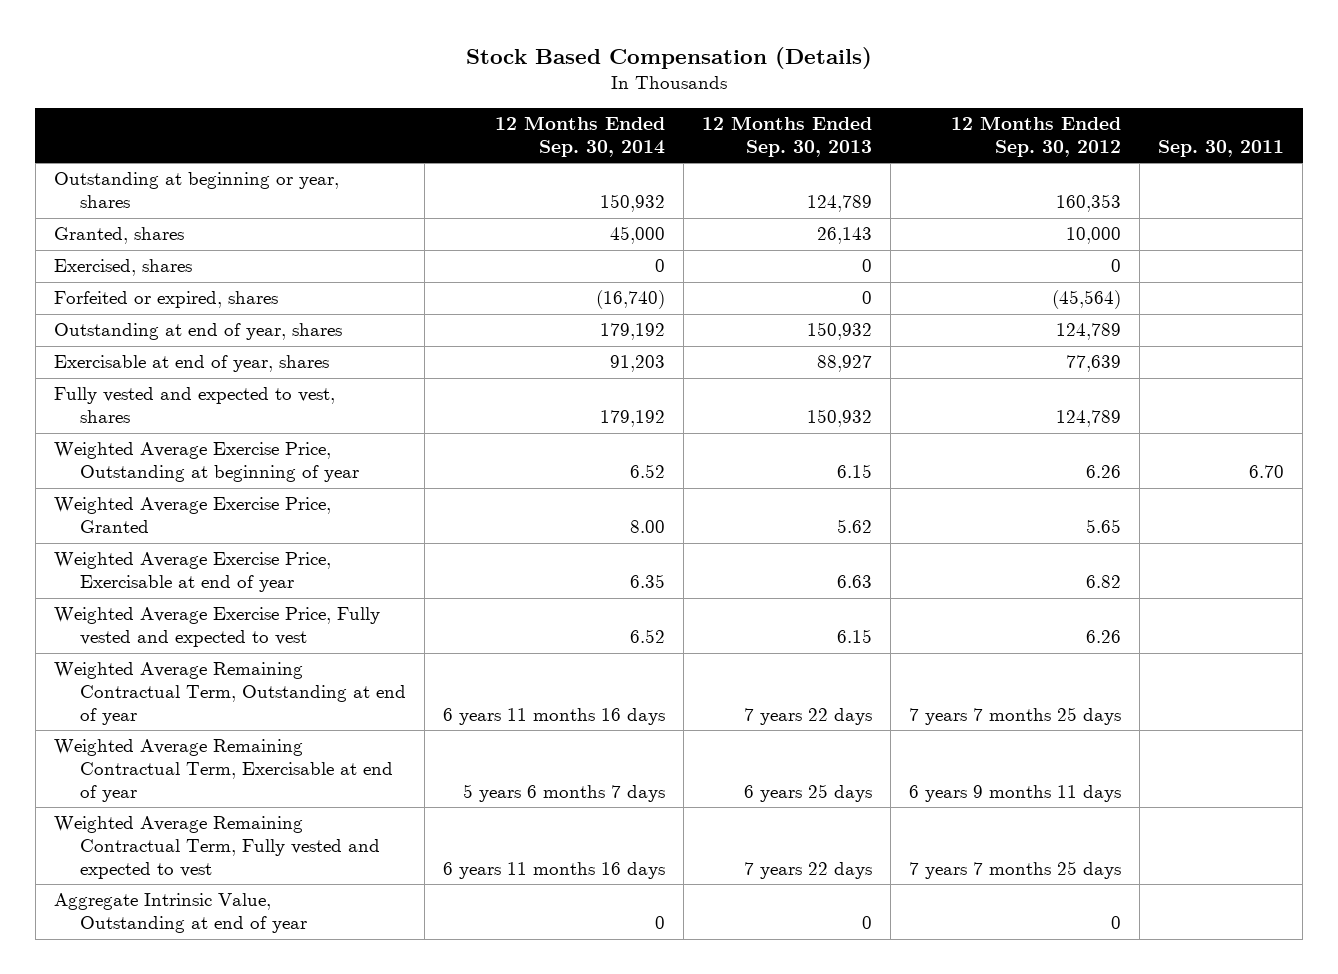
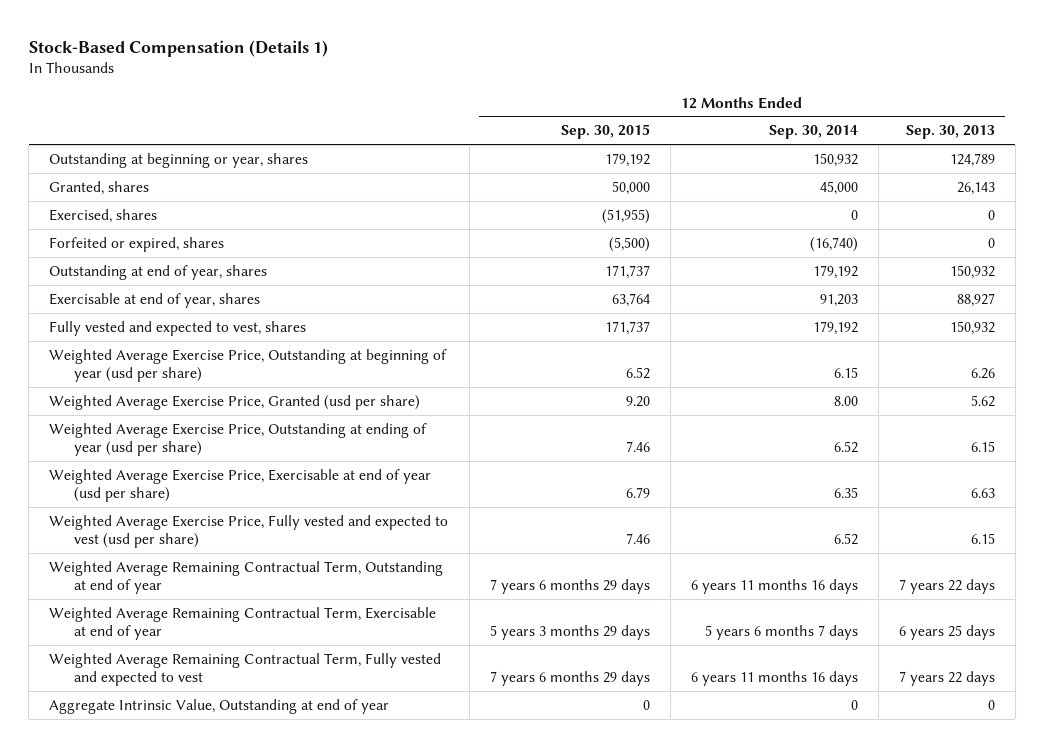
- Stock Based Compensation (Details)
+ Stock-Based Compensation (Details 1)
- | 12 Months Ended Sep. 30, 2014 | 12 Months Ended Sep. 30, 2013 | 12 Months Ended Sep. 30, 2012 | Sep. 30, 2011
+ | 12 Months Ended Sep. 30, 2015 | 12 Months Ended Sep. 30, 2014 | 12 Months Ended Sep. 30, 2013
- Weighted Average Exercise Price, Outstanding at beginning of year | 6.52 | 6.15 | 6.26 | 6.70
- Weighted Average Exercise Price, Granted | 8.00 | 5.62 | 5.65 |
- Weighted Average Exercise Price, Exercisable at end of year | 6.35 | 6.63 | 6.82 |
- Weighted Average Exercise Price, Fully vested and expected to vest | 6.52 | 6.15 | 6.26 |
+ Weighted Average Exercise Price, Outstanding at beginning of year (usd per share) | 6.52 | 6.15 | 6.26
+ Weighted Average Exercise Price, Granted (usd per share) | 9.20 | 8.00 | 5.62
+ Weighted Average Exercise Price, Outstanding at ending of year (usd per share) | 7.46 | 6.52 | 6.15
+ Weighted Average Exercise Price, Exercisable at end of year (usd per share) | 6.79 | 6.35 | 6.63
+ Weighted Average Exercise Price, Fully vested and expected to vest (usd per share) | 7.46 | 6.52 | 6.15

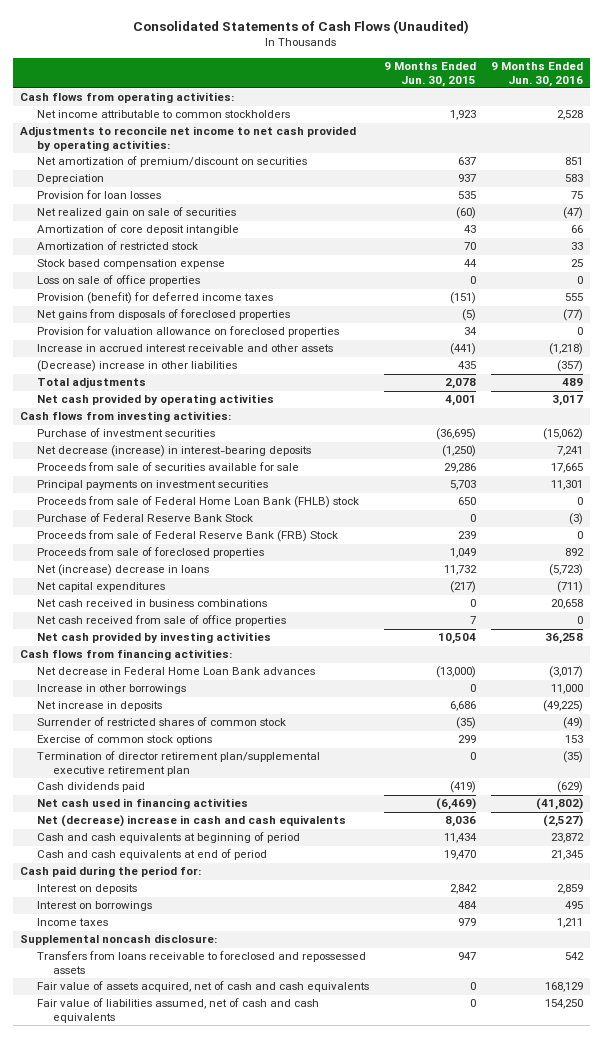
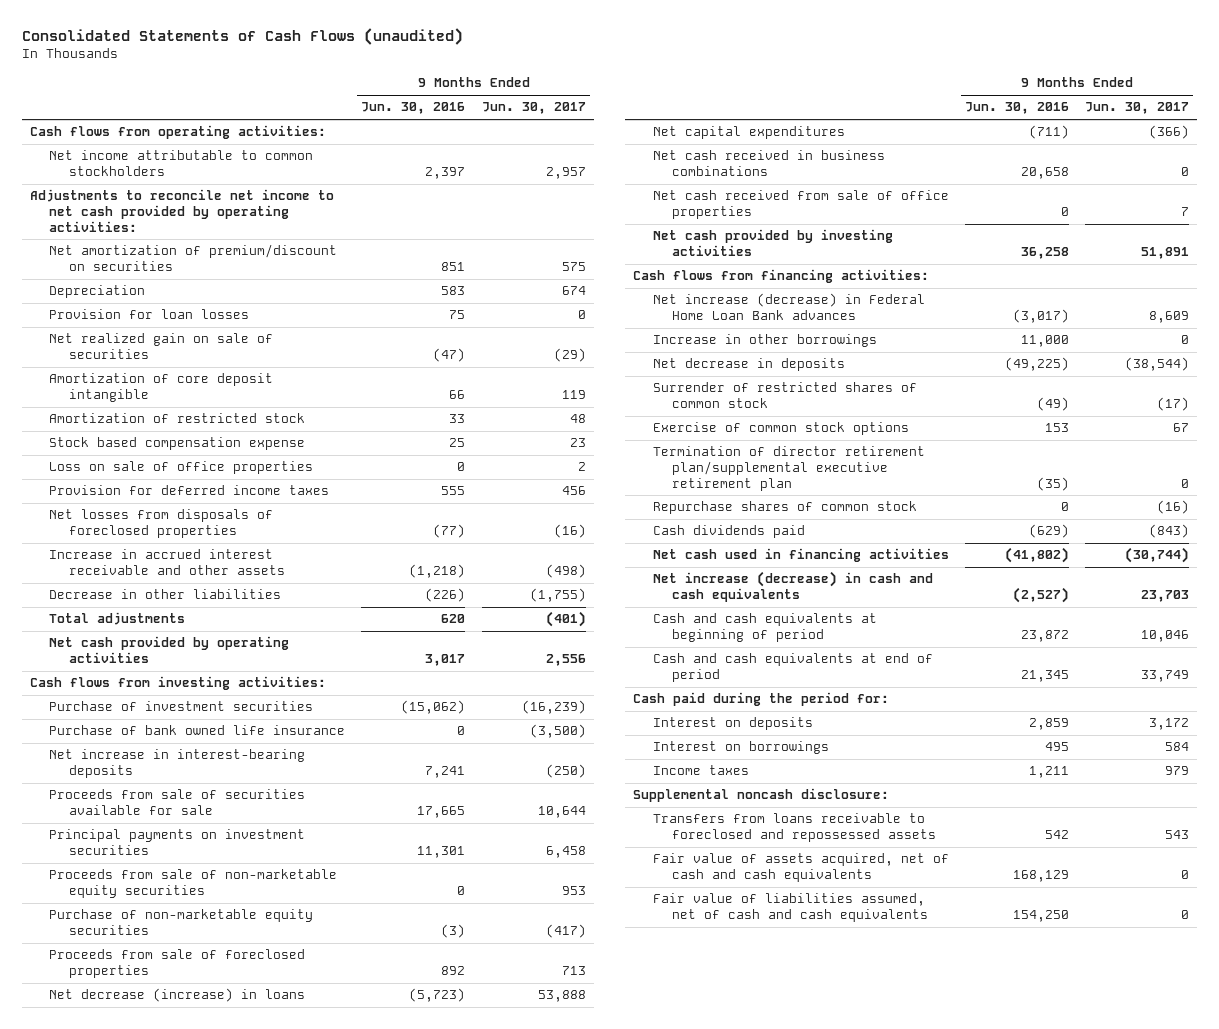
- Consolidated Statements of Cash Flows (Unaudited)
+ Consolidated Statements of Cash Flows (unaudited)
- | 9 Months Ended Jun. 30, 2015 | 9 Months Ended Jun. 30, 2016
+ | 9 Months Ended Jun. 30, 2016 | 9 Months Ended Jun. 30, 2017
- Net income attributable to common stockholders | 1,923 | 2,528
+ Net income attributable to common stockholders | 2,397 | 2,957
- Provision (benefit) for deferred income taxes | (151) | 555
- Net gains from disposals of foreclosed properties | (5) | (77)
- Provision for valuation allowance on foreclosed properties | 34 | 0
+ Provision for deferred income taxes | 555 | 456
+ Net losses from disposals of foreclosed properties | (77) | (16)
- (Decrease) increase in other liabilities | 435 | (357)
- Total adjustments | 2,078 | 489
+ Decrease in other liabilities | (226) | (1,755)
+ Total adjustments | 620 | (401)
- Net decrease (increase) in interest-bearing deposits | (1,250) | 7,241
+ Purchase of bank owned life insurance | 0 | (3,500)
+ Net increase in interest-bearing deposits | 7,241 | (250)
- Proceeds from sale of Federal Home Loan Bank (FHLB) stock | 650 | 0
- Purchase of Federal Reserve Bank Stock | 0 | (3)
- Proceeds from sale of Federal Reserve Bank (FRB) Stock | 239 | 0
+ Proceeds from sale of non-marketable equity securities | 0 | 953
+ Purchase of non-marketable equity securities | (3) | (417)
- Net (increase) decrease in loans | 11,732 | (5,723)
+ Net decrease (increase) in loans | (5,723) | 53,888
- Net decrease in Federal Home Loan Bank advances | (13,000) | (3,017)
+ Net increase (decrease) in Federal Home Loan Bank advances | (3,017) | 8,609
- Net increase in deposits | 6,686 | (49,225)
+ Net decrease in deposits | (49,225) | (38,544)
+ Repurchase shares of common stock | 0 | (16)
- Net (decrease) increase in cash and cash equivalents | 8,036 | (2,527)
+ Net increase (decrease) in cash and cash equivalents | (2,527) | 23,703

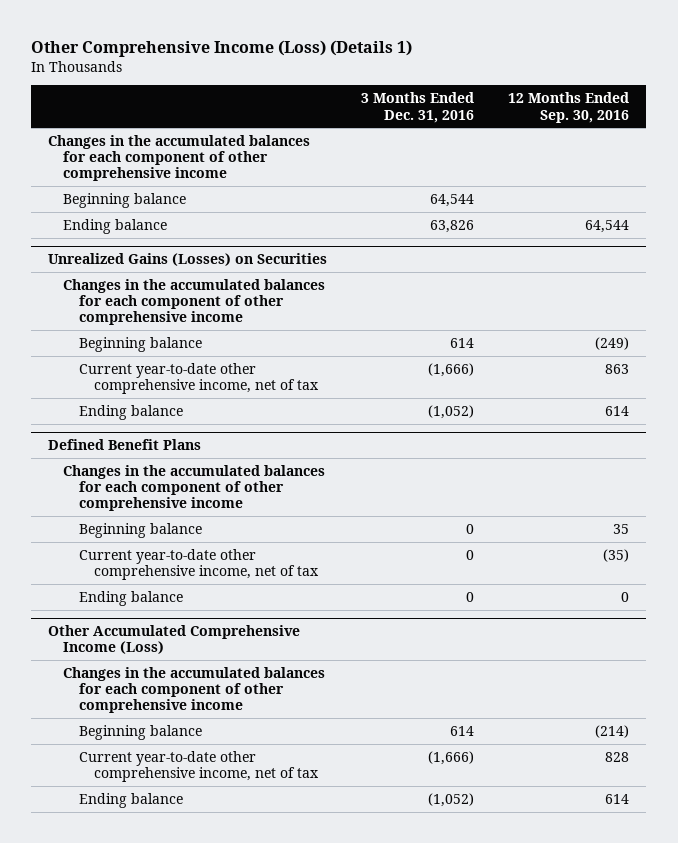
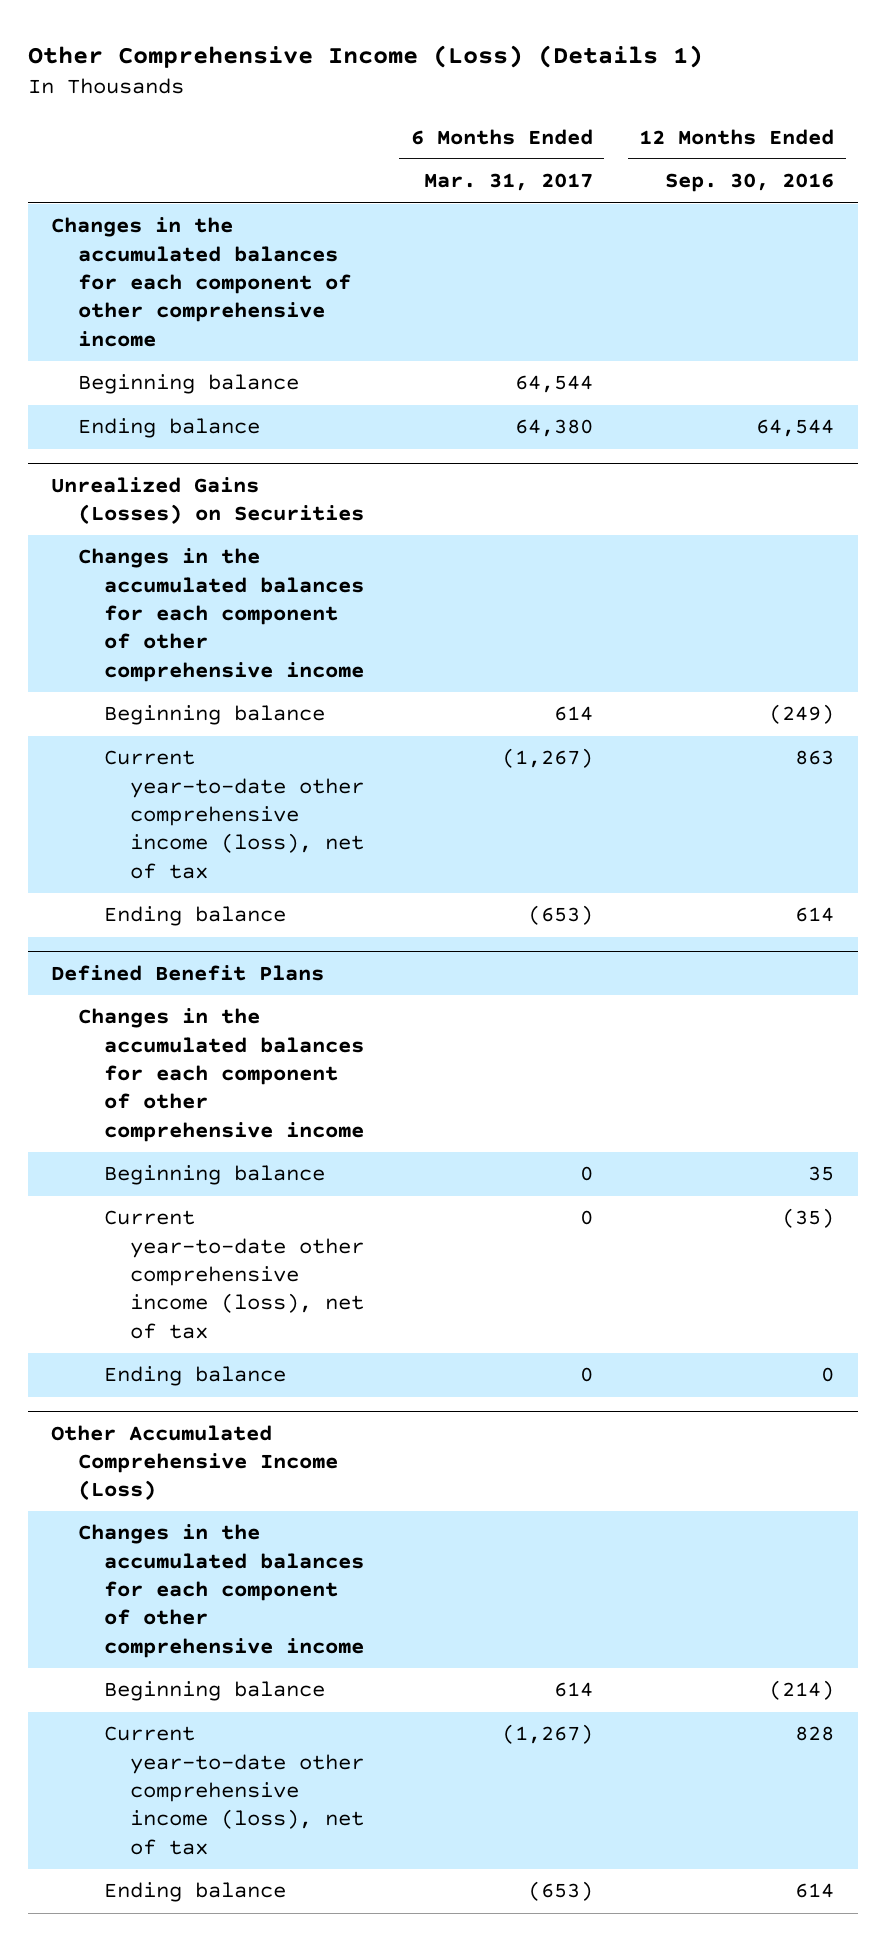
- | 3 Months Ended Dec. 31, 2016 | 12 Months Ended Sep. 30, 2016
+ | 6 Months Ended Mar. 31, 2017 | 12 Months Ended Sep. 30, 2016
@ Unrealized Gains (Losses) on Securities
- Current year-to-date other comprehensive income, net of tax | (1,666) | 863
+ Current year-to-date other comprehensive income (loss), net of tax | (1,267) | 863
@ Defined Benefit Plans
- Current year-to-date other comprehensive income, net of tax | 0 | (35)
+ Current year-to-date other comprehensive income (loss), net of tax | 0 | (35)
@ Other Accumulated Comprehensive Income (Loss)
- Current year-to-date other comprehensive income, net of tax | (1,666) | 828
+ Current year-to-date other comprehensive income (loss), net of tax | (1,267) | 828

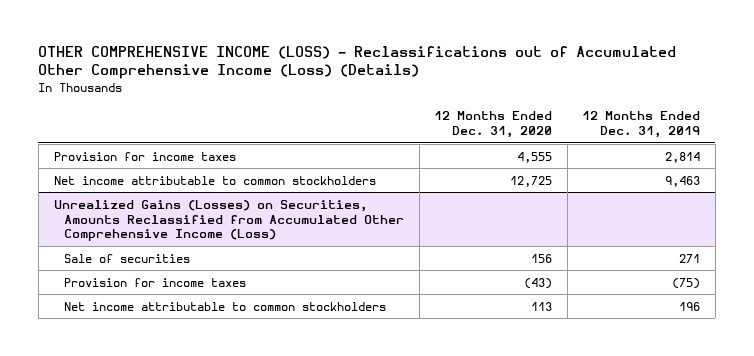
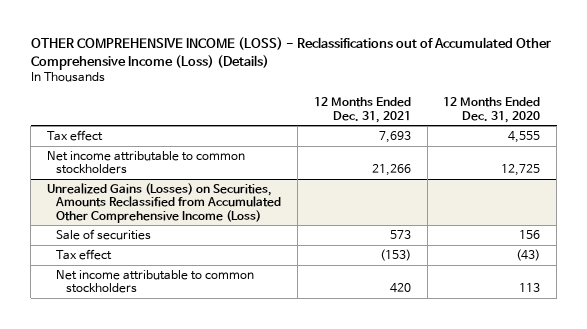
- | 12 Months Ended Dec. 31, 2020 | 12 Months Ended Dec. 31, 2019
+ | 12 Months Ended Dec. 31, 2021 | 12 Months Ended Dec. 31, 2020
- Provision for income taxes | 4,555 | 2,814
+ Tax effect | 7,693 | 4,555
@ Unrealized Gains (Losses) on Securities, Amounts Reclassified from Accumulated Other Comprehensive Income (Loss)
- Provision for income taxes | (43) | (75)
+ Tax effect | (153) | (43)

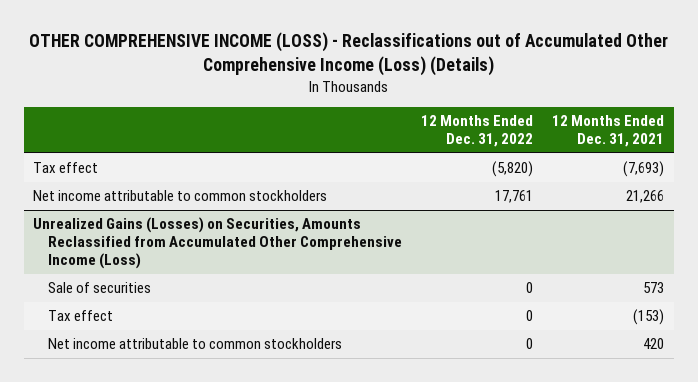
- | 12 Months Ended Dec. 31, 2021 | 12 Months Ended Dec. 31, 2020
+ | 12 Months Ended Dec. 31, 2022 | 12 Months Ended Dec. 31, 2021
- Tax effect | 7,693 | 4,555
+ Tax effect | (5,820) | (7,693)

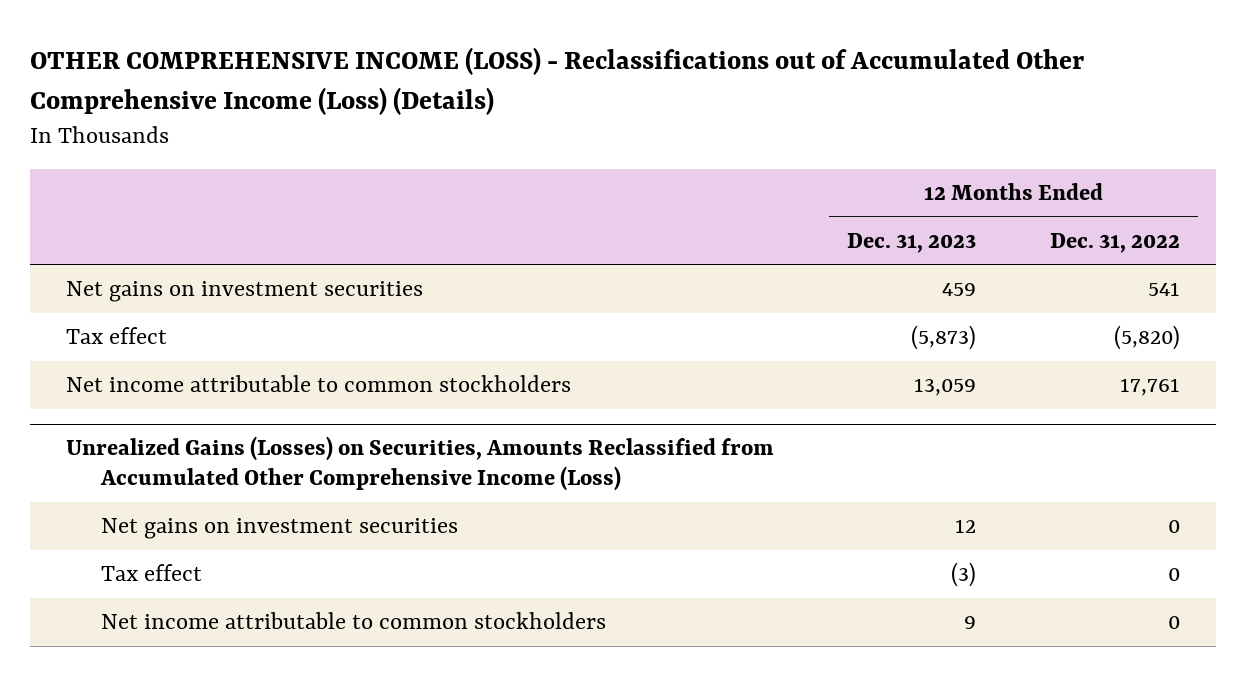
- | 12 Months Ended Dec. 31, 2022 | 12 Months Ended Dec. 31, 2021
+ | 12 Months Ended Dec. 31, 2023 | 12 Months Ended Dec. 31, 2022
+ Net gains on investment securities | 459 | 541
@ Unrealized Gains (Losses) on Securities, Amounts Reclassified from Accumulated Other Comprehensive Income (Loss)
- Sale of securities | 0 | 573
+ Net gains on investment securities | 12 | 0

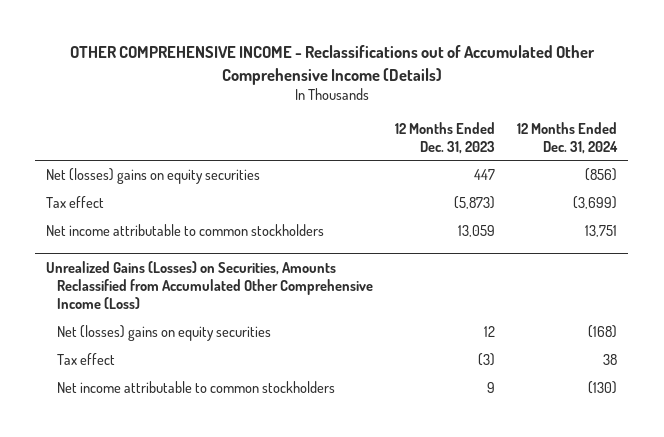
- OTHER COMPREHENSIVE INCOME (LOSS) - Reclassifications out of Accumulated Other Comprehensive Income (Loss) (Details)
+ OTHER COMPREHENSIVE INCOME - Reclassifications out of Accumulated Other Comprehensive Income (Details)
- | 12 Months Ended Dec. 31, 2023 | 12 Months Ended Dec. 31, 2022
+ | 12 Months Ended Dec. 31, 2023 | 12 Months Ended Dec. 31, 2024
- Net gains on investment securities | 459 | 541
+ Net (losses) gains on equity securities | 447 | (856)
@ Unrealized Gains (Losses) on Securities, Amounts Reclassified from Accumulated Other Comprehensive Income (Loss)
- Net gains on investment securities | 12 | 0
+ Net (losses) gains on equity securities | 12 | (168)

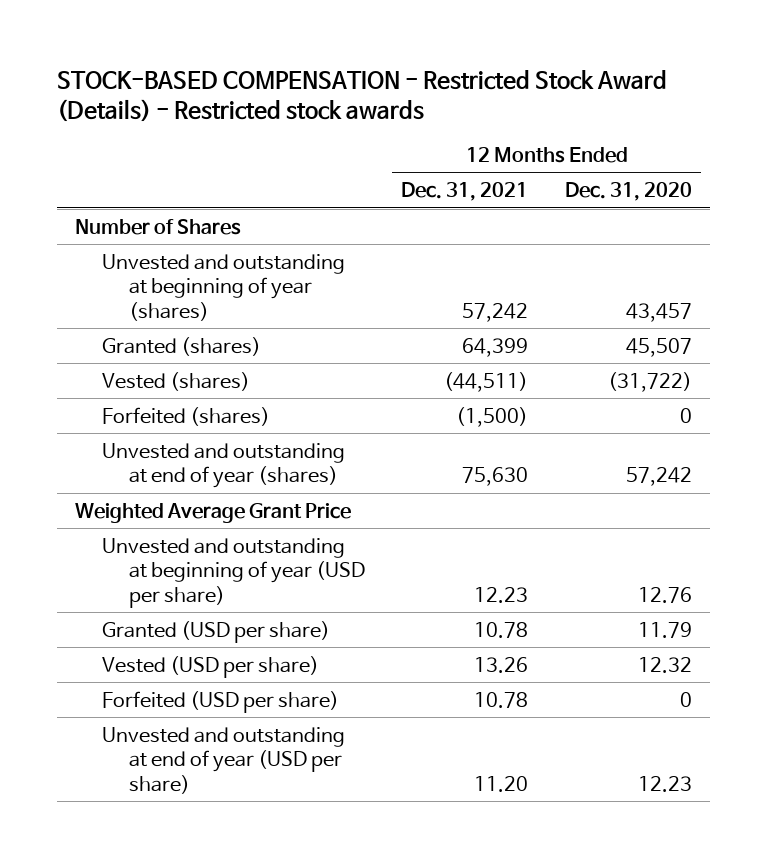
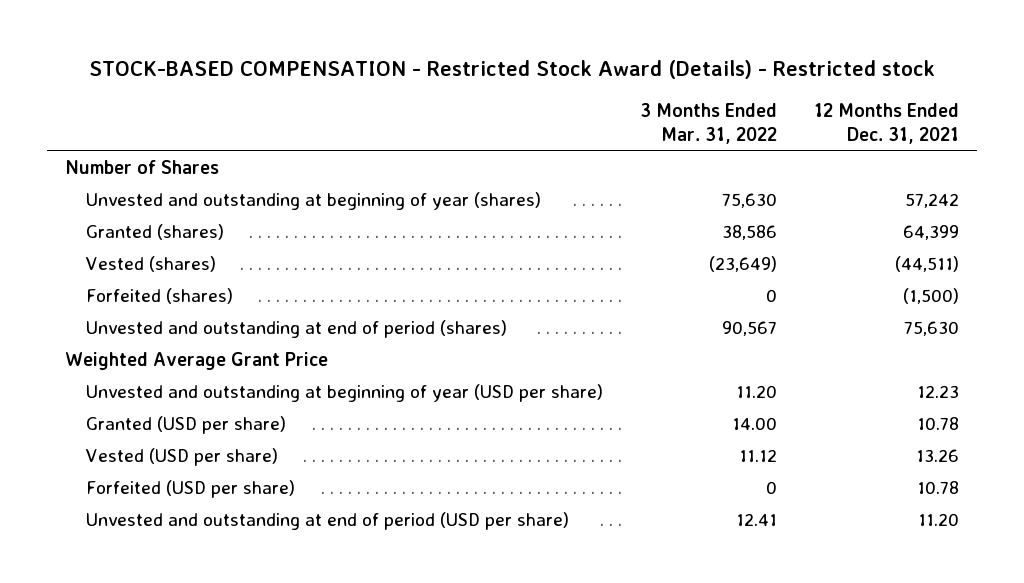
- STOCK-BASED COMPENSATION - Restricted Stock Award (Details) - Restricted stock awards
+ STOCK-BASED COMPENSATION - Restricted Stock Award (Details) - Restricted stock
- | 12 Months Ended Dec. 31, 2021 | 12 Months Ended Dec. 31, 2020
+ | 3 Months Ended Mar. 31, 2022 | 12 Months Ended Dec. 31, 2021
- Unvested and outstanding at end of year (shares) | 75,630 | 57,242
+ Unvested and outstanding at end of period (shares) | 90,567 | 75,630
- Unvested and outstanding at end of year (USD per share) | 11.20 | 12.23
+ Unvested and outstanding at end of period (USD per share) | 12.41 | 11.20

